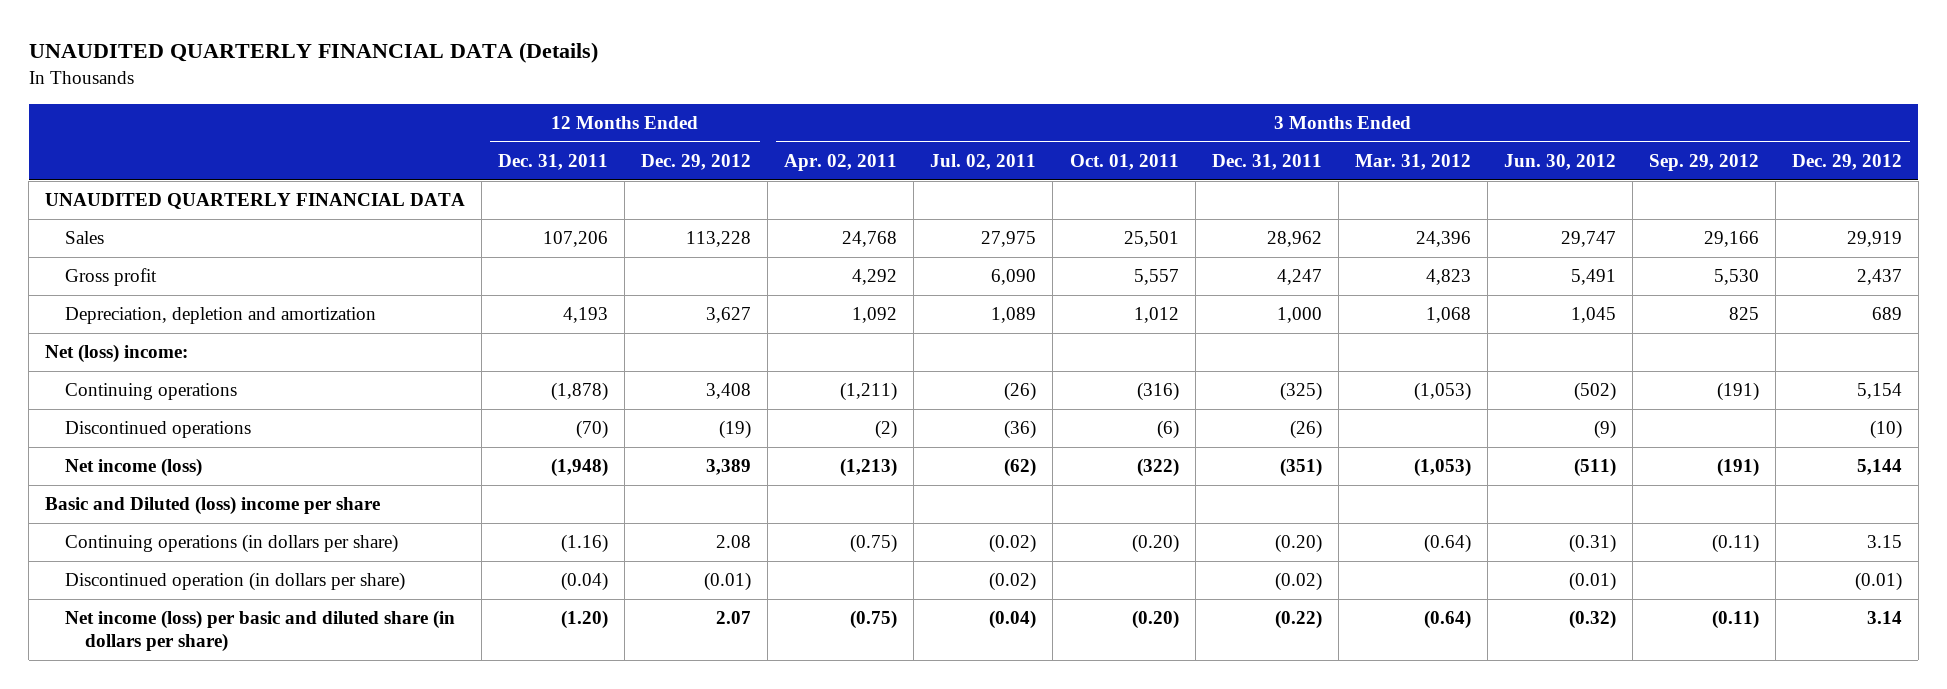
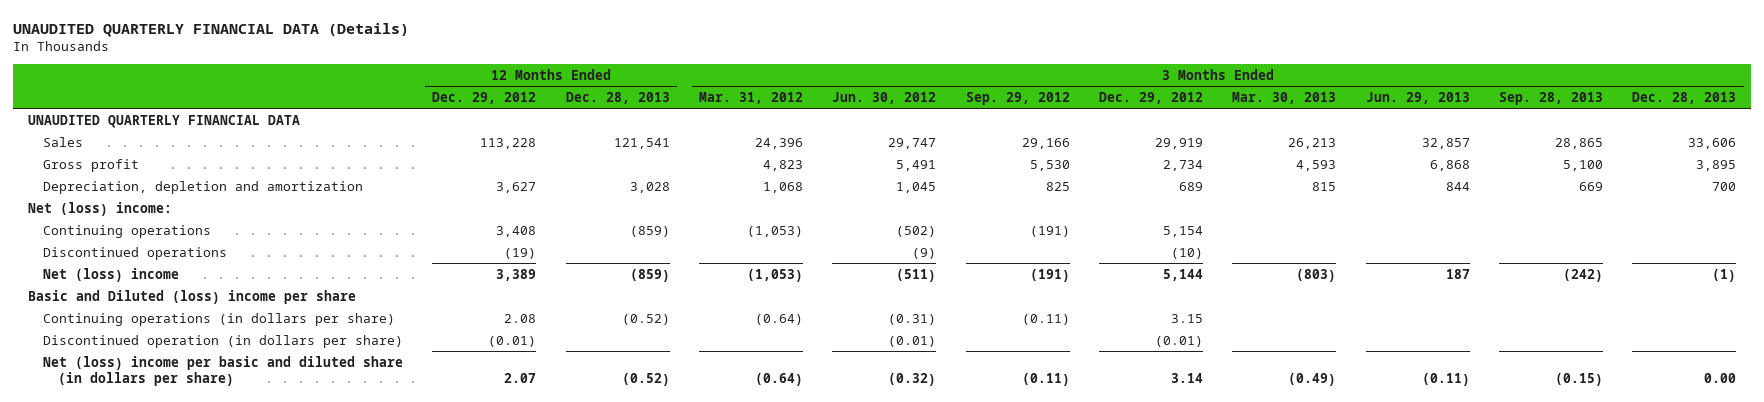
- | 12 Months Ended Dec. 31, 2011 | 12 Months Ended Dec. 29, 2012 | 3 Months Ended Apr. 02, 2011 | 3 Months Ended Jul. 02, 2011 | 3 Months Ended Oct. 01, 2011 | 3 Months Ended Dec. 31, 2011 | 3 Months Ended Mar. 31, 2012 | 3 Months Ended Jun. 30, 2012 | 3 Months Ended Sep. 29, 2012 | 3 Months Ended Dec. 29, 2012
+ | 12 Months Ended Dec. 29, 2012 | 12 Months Ended Dec. 28, 2013 | 3 Months Ended Mar. 31, 2012 | 3 Months Ended Jun. 30, 2012 | 3 Months Ended Sep. 29, 2012 | 3 Months Ended Dec. 29, 2012 | 3 Months Ended Mar. 30, 2013 | 3 Months Ended Jun. 29, 2013 | 3 Months Ended Sep. 28, 2013 | 3 Months Ended Dec. 28, 2013
- Gross profit | | | 4,292 | 6,090 | 5,557 | 4,247 | 4,823 | 5,491 | 5,530 | 2,437
+ Gross profit | | | 4,823 | 5,491 | 5,530 | 2,734 | 4,593 | 6,868 | 5,100 | 3,895
- Net income (loss) | (1,948) | 3,389 | (1,213) | (62) | (322) | (351) | (1,053) | (511) | (191) | 5,144
+ Net (loss) income | 3,389 | (859) | (1,053) | (511) | (191) | 5,144 | (803) | 187 | (242) | (1)
- Net income (loss) per basic and diluted share (in dollars per share) | (1.20) | 2.07 | (0.75) | (0.04) | (0.20) | (0.22) | (0.64) | (0.32) | (0.11) | 3.14
+ Net (loss) income per basic and diluted share (in dollars per share) | 2.07 | (0.52) | (0.64) | (0.32) | (0.11) | 3.14 | (0.49) | (0.11) | (0.15) | 0.00

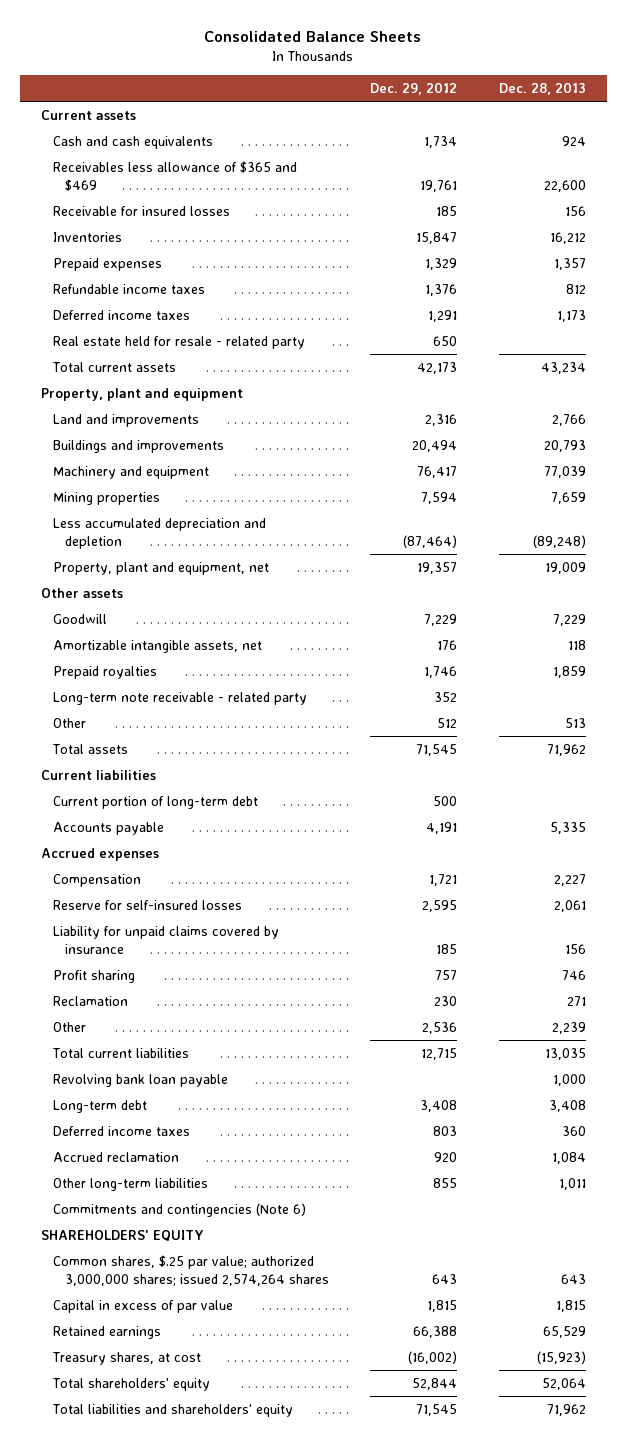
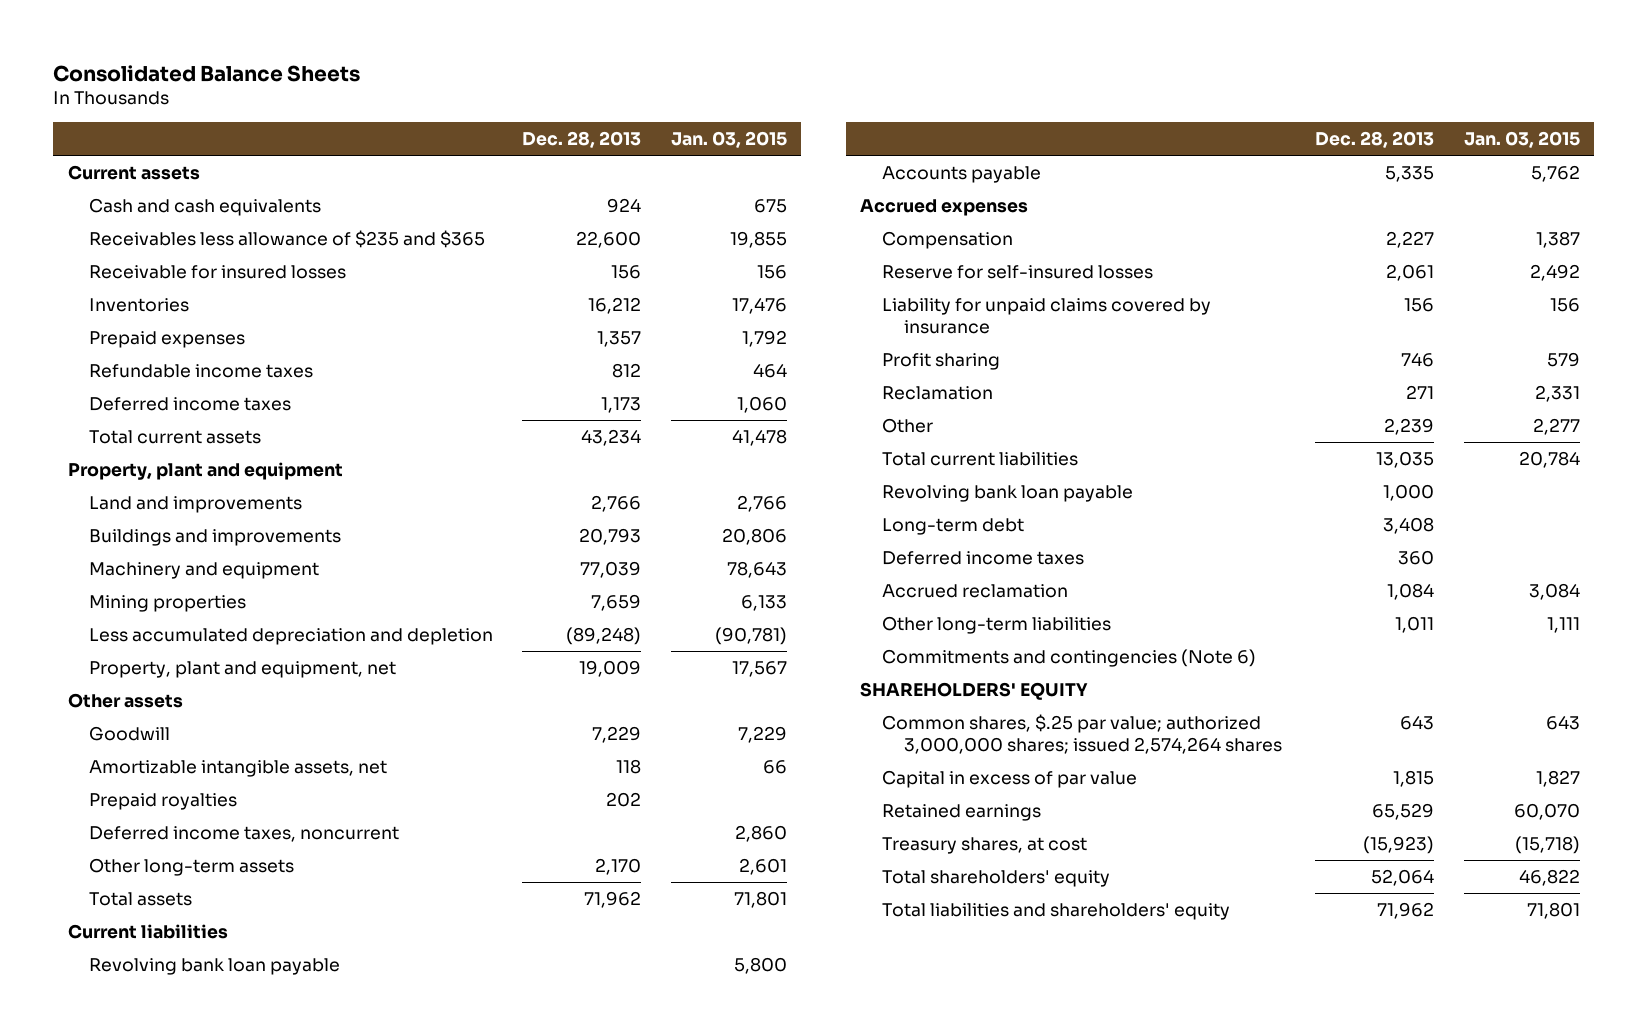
- | Dec. 29, 2012 | Dec. 28, 2013
+ | Dec. 28, 2013 | Jan. 03, 2015
- Receivables less allowance of $365 and $469 | 19,761 | 22,600
+ Receivables less allowance of $235 and $365 | 22,600 | 19,855
- Real estate held for resale - related party | 650 |
- Prepaid royalties | 1,746 | 1,859
- Long-term note receivable - related party | 352 |
- Other | 512 | 513
+ Prepaid royalties | 202 |
+ Deferred income taxes, noncurrent | | 2,860
+ Other long-term assets | 2,170 | 2,601
- Current portion of long-term debt | 500 |
+ Revolving bank loan payable | | 5,800

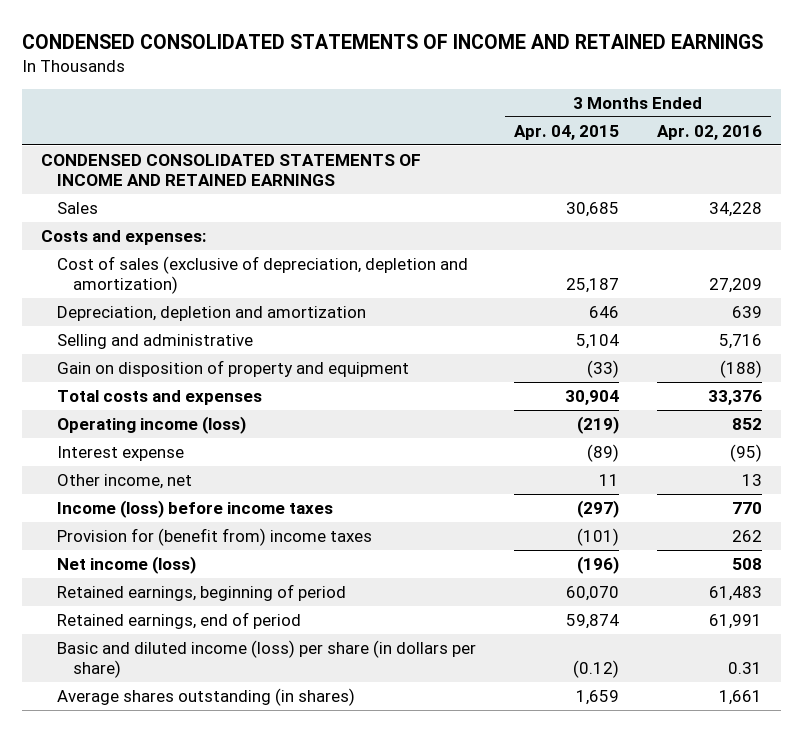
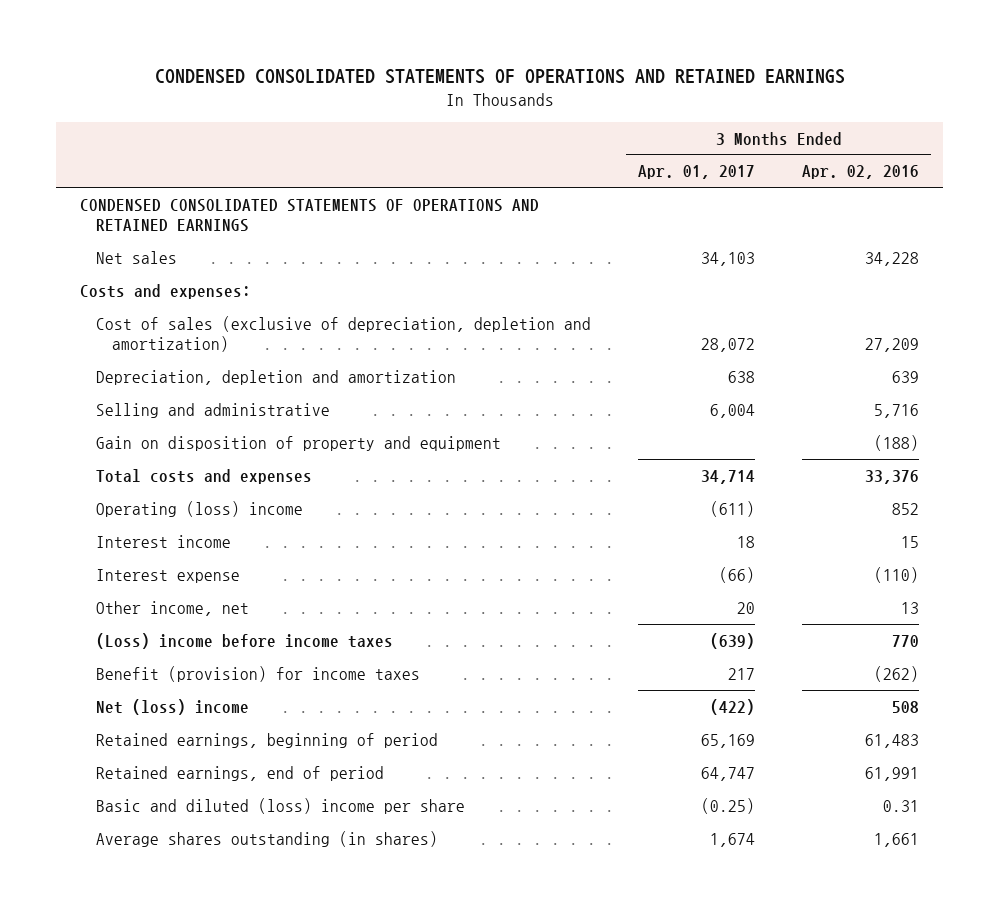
- CONDENSED CONSOLIDATED STATEMENTS OF INCOME AND RETAINED EARNINGS
+ CONDENSED CONSOLIDATED STATEMENTS OF OPERATIONS AND RETAINED EARNINGS
- | 3 Months Ended Apr. 04, 2015 | 3 Months Ended Apr. 02, 2016
+ | 3 Months Ended Apr. 01, 2017 | 3 Months Ended Apr. 02, 2016
- CONDENSED CONSOLIDATED STATEMENTS OF INCOME AND RETAINED EARNINGS
- Sales | 30,685 | 34,228
+ CONDENSED CONSOLIDATED STATEMENTS OF OPERATIONS AND RETAINED EARNINGS
+ Net sales | 34,103 | 34,228
- Operating income (loss) | (219) | 852
- Interest expense | (89) | (95)
+ Operating (loss) income | (611) | 852
+ Interest income | 18 | 15
+ Interest expense | (66) | (110)
- Income (loss) before income taxes | (297) | 770
- Provision for (benefit from) income taxes | (101) | 262
- Net income (loss) | (196) | 508
+ (Loss) income before income taxes | (639) | 770
+ Benefit (provision) for income taxes | 217 | (262)
+ Net (loss) income | (422) | 508
- Basic and diluted income (loss) per share (in dollars per share) | (0.12) | 0.31
+ Basic and diluted (loss) income per share | (0.25) | 0.31

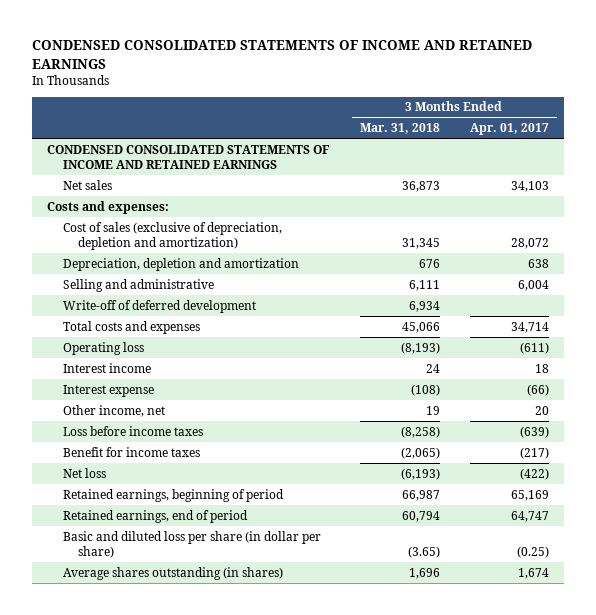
- CONDENSED CONSOLIDATED STATEMENTS OF OPERATIONS AND RETAINED EARNINGS
+ CONDENSED CONSOLIDATED STATEMENTS OF INCOME AND RETAINED EARNINGS
- | 3 Months Ended Apr. 01, 2017 | 3 Months Ended Apr. 02, 2016
+ | 3 Months Ended Mar. 31, 2018 | 3 Months Ended Apr. 01, 2017
- CONDENSED CONSOLIDATED STATEMENTS OF OPERATIONS AND RETAINED EARNINGS
+ CONDENSED CONSOLIDATED STATEMENTS OF INCOME AND RETAINED EARNINGS
- Gain on disposition of property and equipment | | (188)
+ Write-off of deferred development | 6,934 |
- Operating (loss) income | (611) | 852
+ Operating loss | (8,193) | (611)
- (Loss) income before income taxes | (639) | 770
- Benefit (provision) for income taxes | 217 | (262)
- Net (loss) income | (422) | 508
+ Loss before income taxes | (8,258) | (639)
+ Benefit for income taxes | (2,065) | (217)
+ Net loss | (6,193) | (422)
- Basic and diluted (loss) income per share | (0.25) | 0.31
+ Basic and diluted loss per share (in dollar per share) | (3.65) | (0.25)

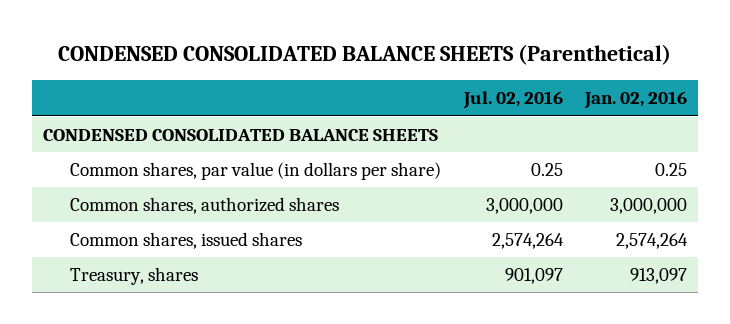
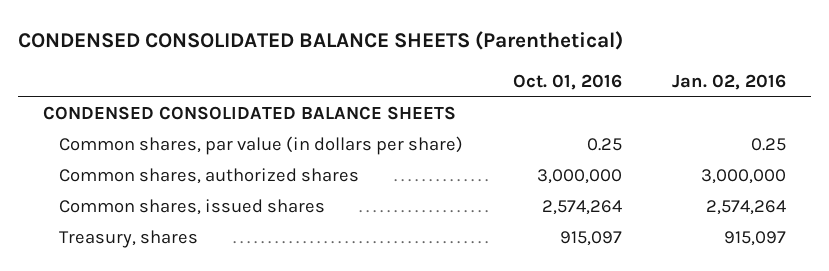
- | Jul. 02, 2016 | Jan. 02, 2016
+ | Oct. 01, 2016 | Jan. 02, 2016
- Treasury, shares | 901,097 | 913,097
+ Treasury, shares | 915,097 | 915,097

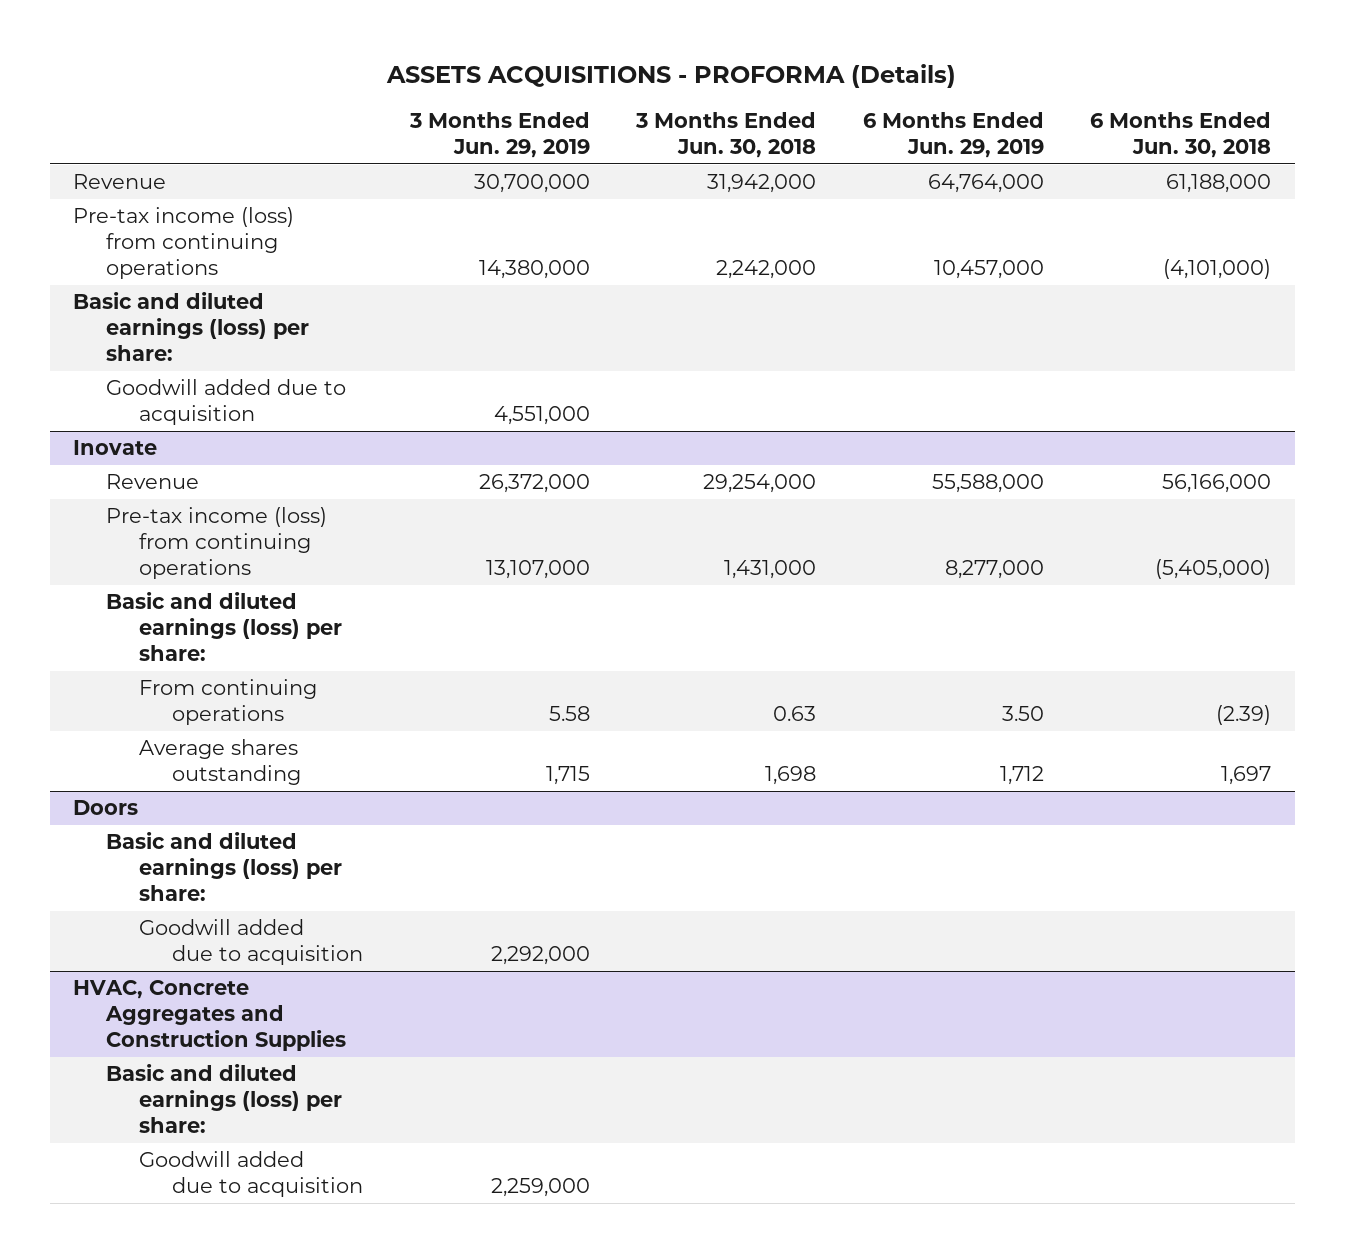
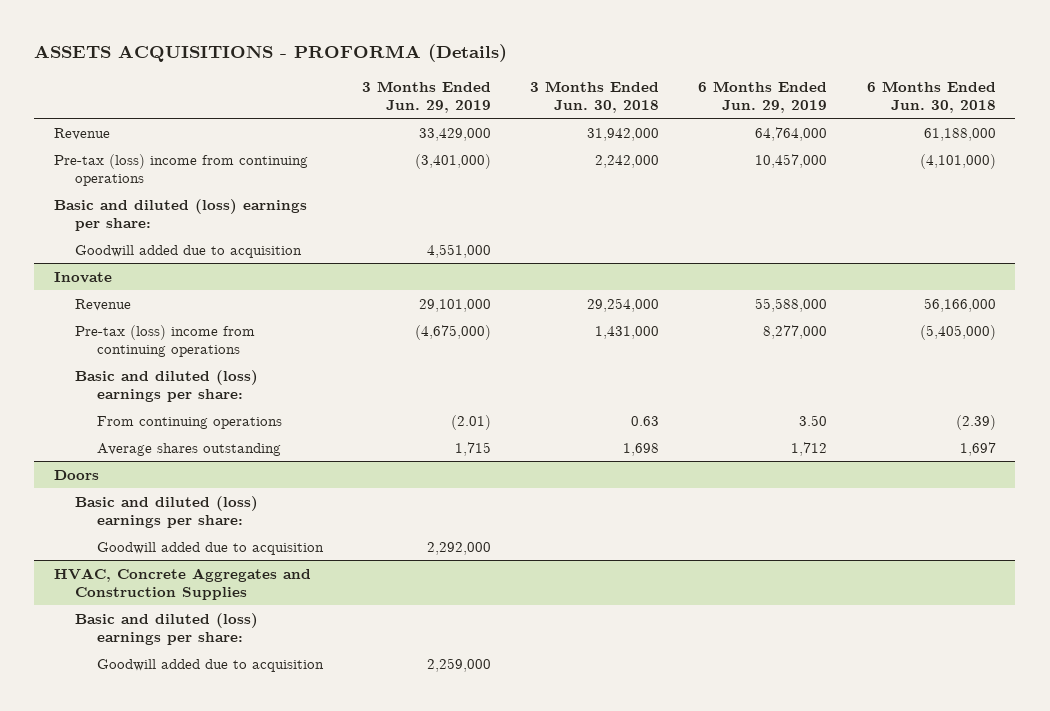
- Revenue | 30,700,000 | 31,942,000 | 64,764,000 | 61,188,000
- Pre-tax income (loss) from continuing operations | 14,380,000 | 2,242,000 | 10,457,000 | (4,101,000)
- Basic and diluted earnings (loss) per share:
+ Revenue | 33,429,000 | 31,942,000 | 64,764,000 | 61,188,000
+ Pre-tax (loss) income from continuing operations | (3,401,000) | 2,242,000 | 10,457,000 | (4,101,000)
+ Basic and diluted (loss) earnings per share:
@ Inovate
- Revenue | 26,372,000 | 29,254,000 | 55,588,000 | 56,166,000
- Pre-tax income (loss) from continuing operations | 13,107,000 | 1,431,000 | 8,277,000 | (5,405,000)
- Basic and diluted earnings (loss) per share:
- From continuing operations | 5.58 | 0.63 | 3.50 | (2.39)
+ Revenue | 29,101,000 | 29,254,000 | 55,588,000 | 56,166,000
+ Pre-tax (loss) income from continuing operations | (4,675,000) | 1,431,000 | 8,277,000 | (5,405,000)
+ Basic and diluted (loss) earnings per share:
+ From continuing operations | (2.01) | 0.63 | 3.50 | (2.39)
@ Doors
- Basic and diluted earnings (loss) per share:
+ Basic and diluted (loss) earnings per share:
@ HVAC, Concrete Aggregates and Construction Supplies
- Basic and diluted earnings (loss) per share:
+ Basic and diluted (loss) earnings per share:

